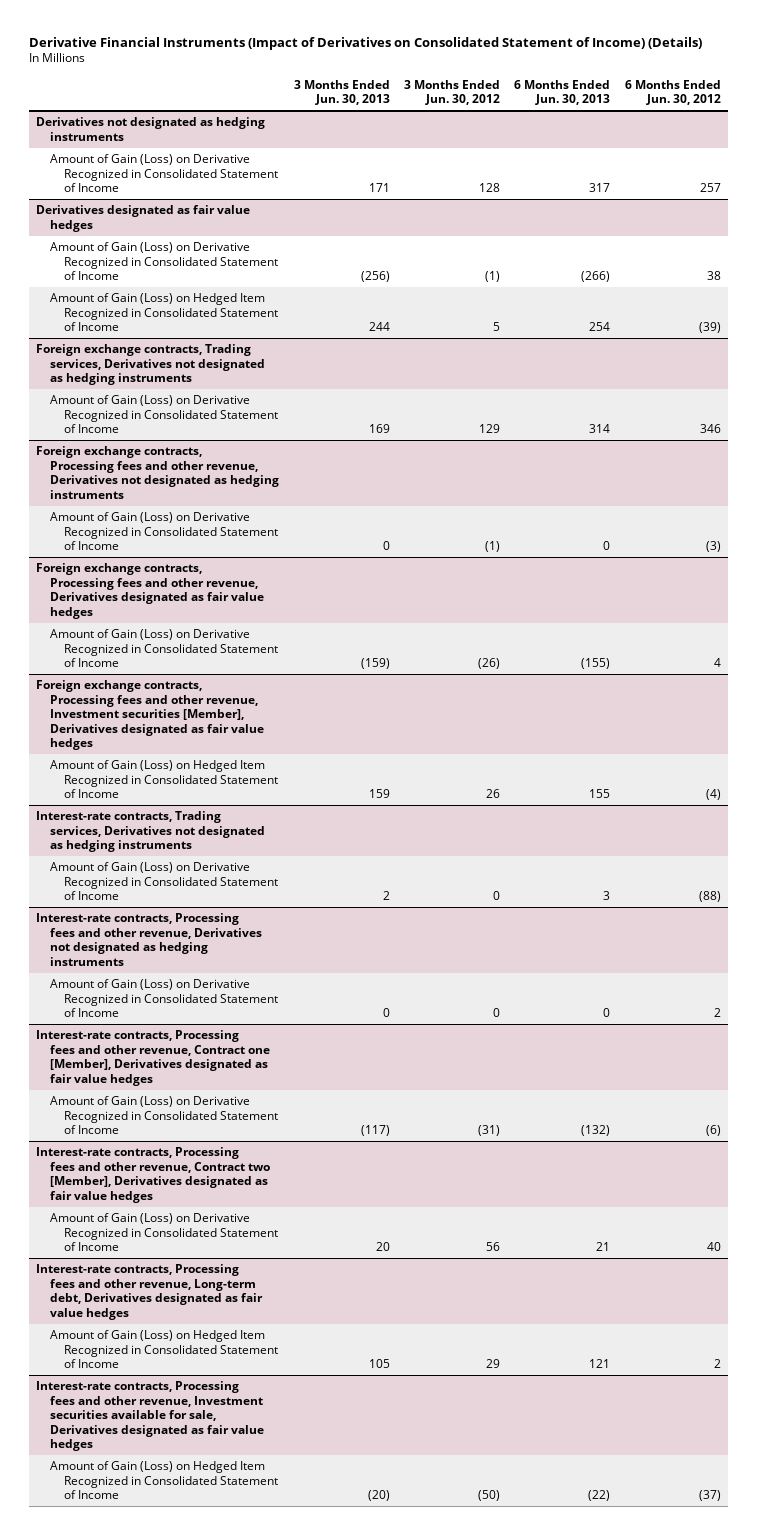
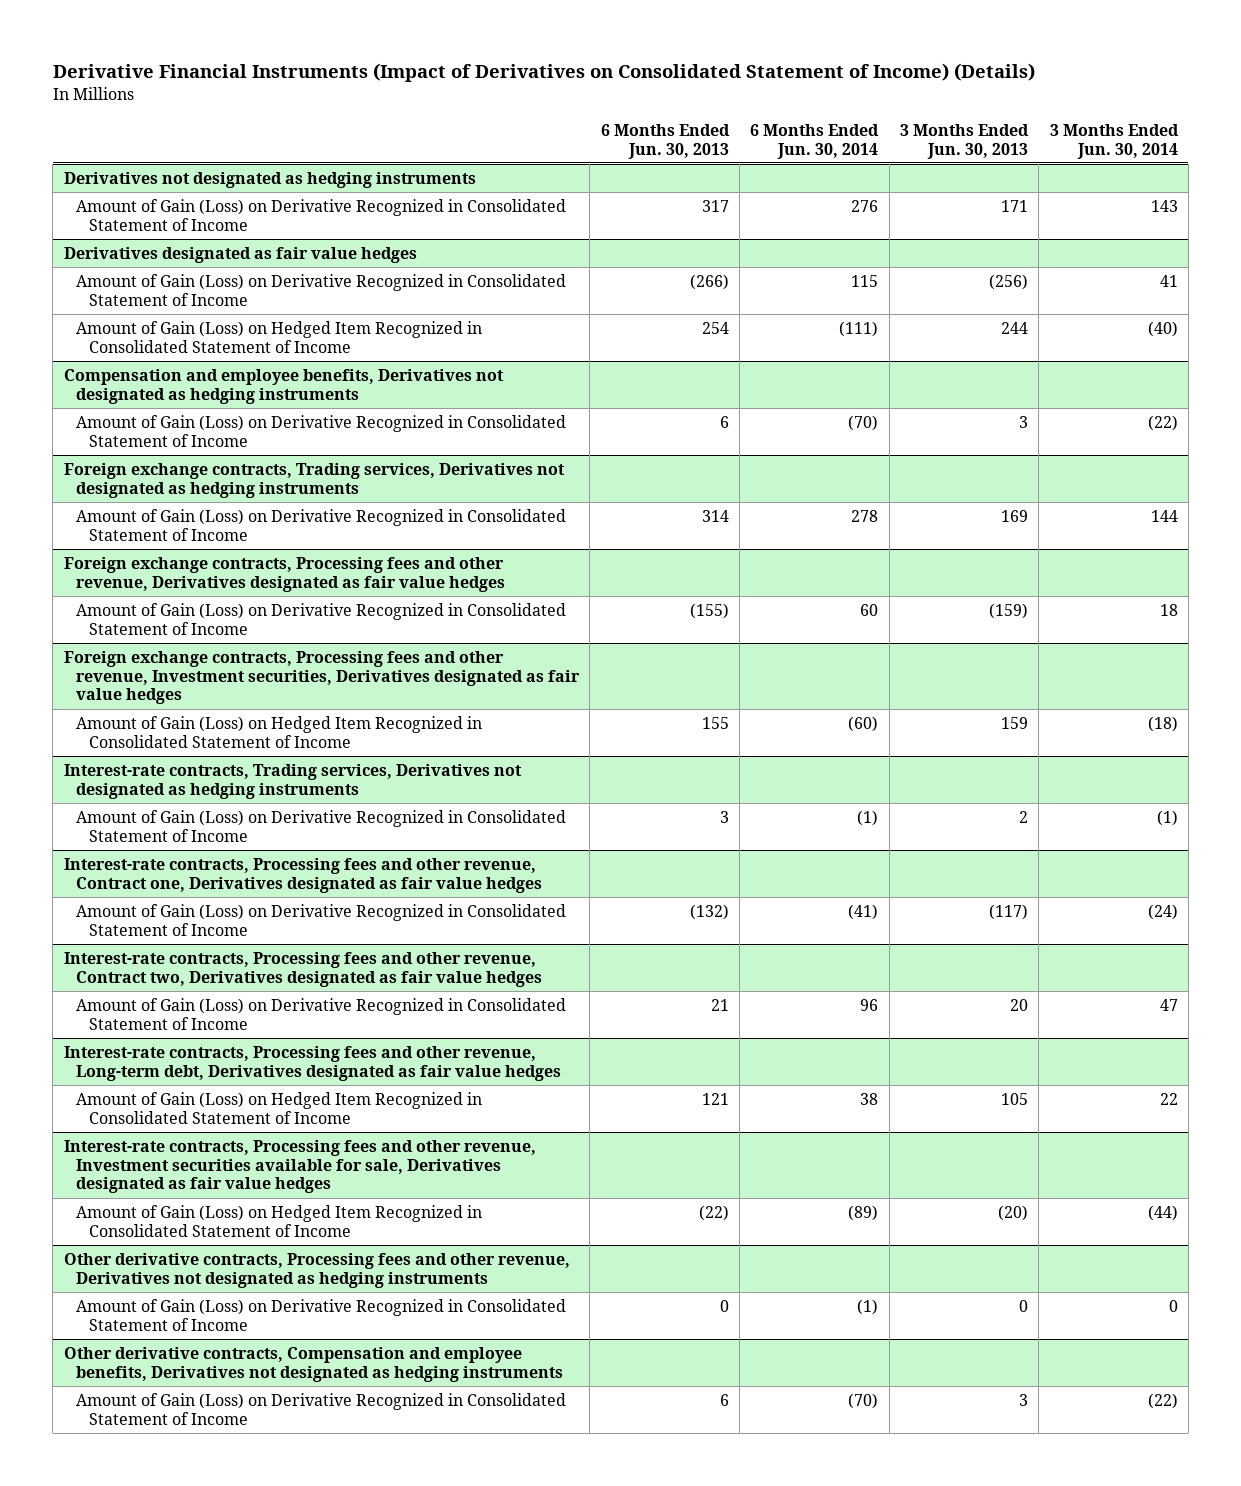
- | 3 Months Ended Jun. 30, 2013 | 3 Months Ended Jun. 30, 2012 | 6 Months Ended Jun. 30, 2013 | 6 Months Ended Jun. 30, 2012
+ | 6 Months Ended Jun. 30, 2013 | 6 Months Ended Jun. 30, 2014 | 3 Months Ended Jun. 30, 2013 | 3 Months Ended Jun. 30, 2014
+ Compensation and employee benefits, Derivatives not designated as hedging instruments
+ Amount of Gain (Loss) on Derivative Recognized in Consolidated Statement of Income | 6 | (70) | 3 | (22)
- Foreign exchange contracts, Processing fees and other revenue, Derivatives not designated as hedging instruments
- Amount of Gain (Loss) on Derivative Recognized in Consolidated Statement of Income | 0 | (1) | 0 | (3)
- Foreign exchange contracts, Processing fees and other revenue, Investment securities [Member], Derivatives designated as fair value hedges
+ Foreign exchange contracts, Processing fees and other revenue, Investment securities, Derivatives designated as fair value hedges
- Interest-rate contracts, Processing fees and other revenue, Derivatives not designated as hedging instruments
- Amount of Gain (Loss) on Derivative Recognized in Consolidated Statement of Income | 0 | 0 | 0 | 2
- Interest-rate contracts, Processing fees and other revenue, Contract one [Member], Derivatives designated as fair value hedges
+ Interest-rate contracts, Processing fees and other revenue, Contract one, Derivatives designated as fair value hedges
- Interest-rate contracts, Processing fees and other revenue, Contract two [Member], Derivatives designated as fair value hedges
+ Interest-rate contracts, Processing fees and other revenue, Contract two, Derivatives designated as fair value hedges
+ Other derivative contracts, Processing fees and other revenue, Derivatives not designated as hedging instruments
+ Amount of Gain (Loss) on Derivative Recognized in Consolidated Statement of Income | 0 | (1) | 0 | 0
+ Other derivative contracts, Compensation and employee benefits, Derivatives not designated as hedging instruments
+ Amount of Gain (Loss) on Derivative Recognized in Consolidated Statement of Income | 6 | (70) | 3 | (22)

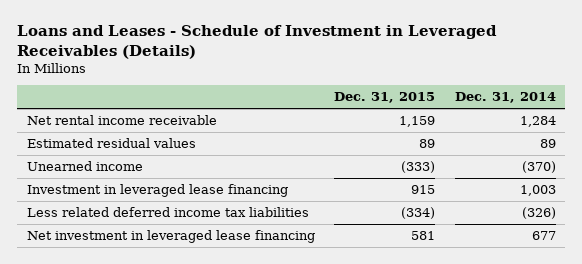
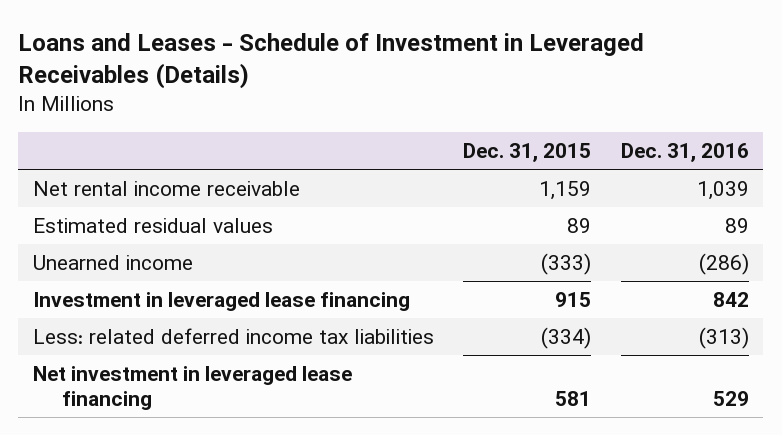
- | Dec. 31, 2015 | Dec. 31, 2014
+ | Dec. 31, 2015 | Dec. 31, 2016
- Less related deferred income tax liabilities | (334) | (326)
+ Less: related deferred income tax liabilities | (334) | (313)

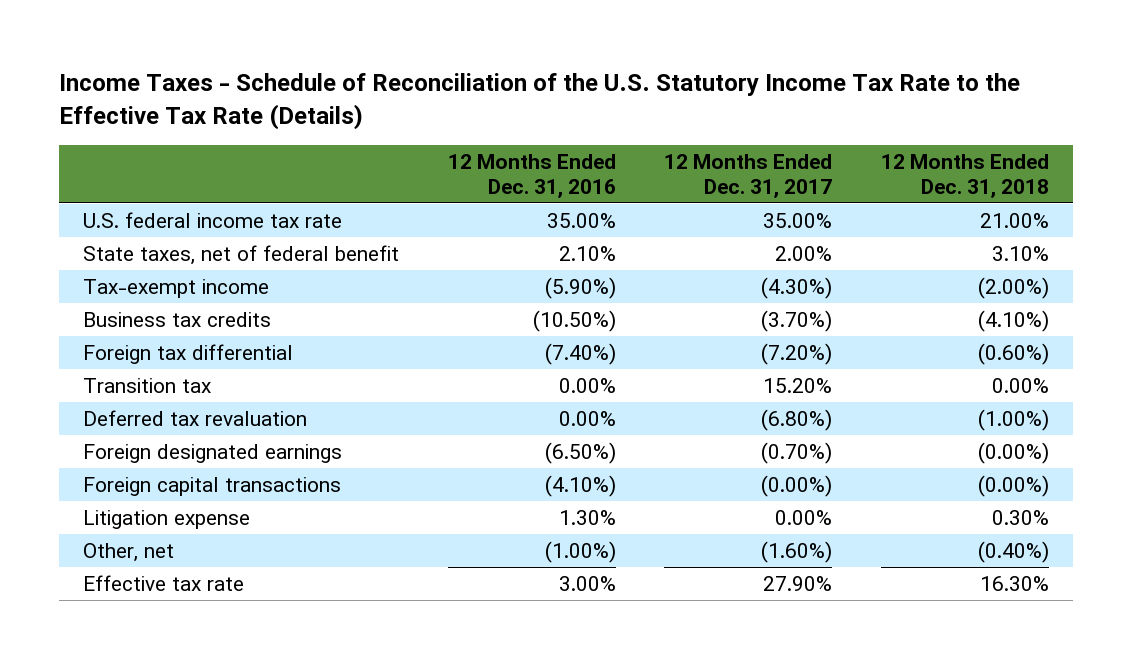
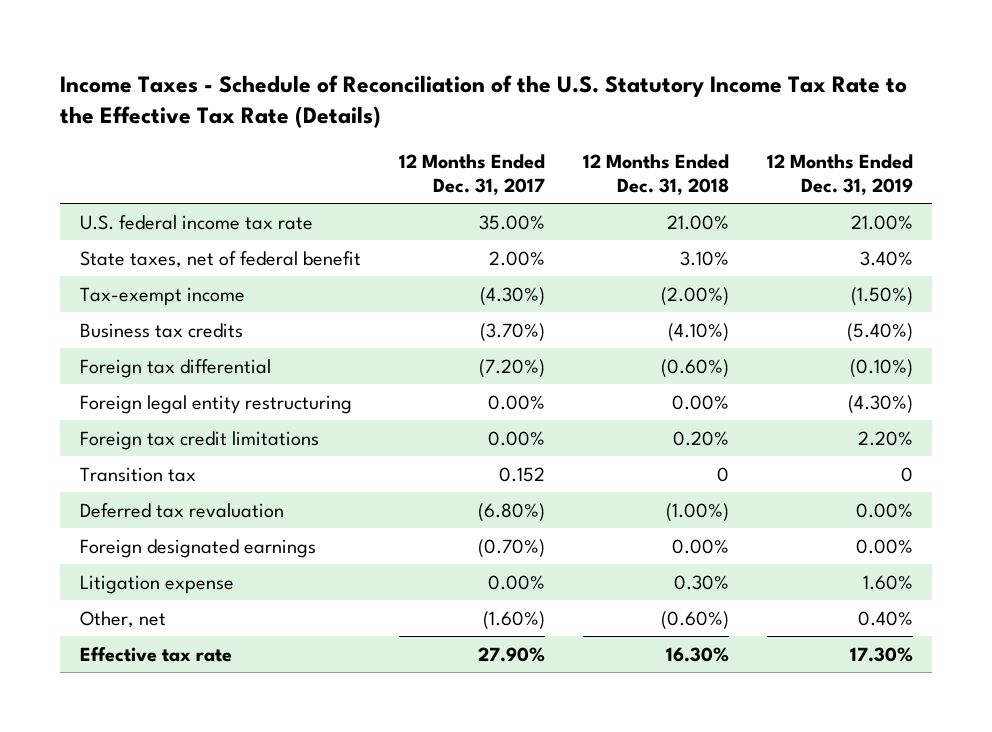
- | 12 Months Ended Dec. 31, 2016 | 12 Months Ended Dec. 31, 2017 | 12 Months Ended Dec. 31, 2018
+ | 12 Months Ended Dec. 31, 2017 | 12 Months Ended Dec. 31, 2018 | 12 Months Ended Dec. 31, 2019
- Transition tax | 0.00% | 15.20% | 0.00%
+ Foreign legal entity restructuring | 0.00% | 0.00% | (4.30%)
+ Foreign tax credit limitations | 0.00% | 0.20% | 2.20%
+ Transition tax | 0.152 | 0 | 0
- Foreign designated earnings | (6.50%) | (0.70%) | (0.00%)
- Foreign capital transactions | (4.10%) | (0.00%) | (0.00%)
+ Foreign designated earnings | (0.70%) | 0.00% | 0.00%
- Other, net | (1.00%) | (1.60%) | (0.40%)
+ Other, net | (1.60%) | (0.60%) | 0.40%

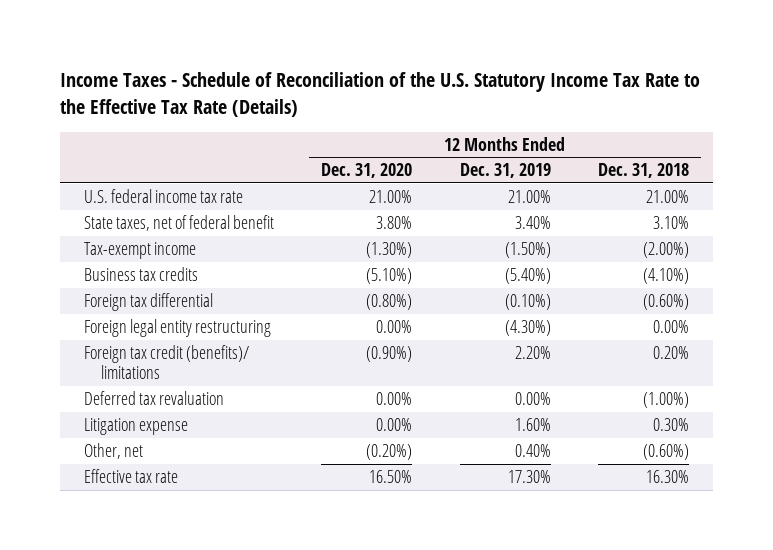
- | 12 Months Ended Dec. 31, 2017 | 12 Months Ended Dec. 31, 2018 | 12 Months Ended Dec. 31, 2019
+ | 12 Months Ended Dec. 31, 2020 | 12 Months Ended Dec. 31, 2019 | 12 Months Ended Dec. 31, 2018
- Foreign tax credit limitations | 0.00% | 0.20% | 2.20%
- Transition tax | 0.152 | 0 | 0
+ Foreign tax credit (benefits)/ limitations | (0.90%) | 2.20% | 0.20%
- Foreign designated earnings | (0.70%) | 0.00% | 0.00%

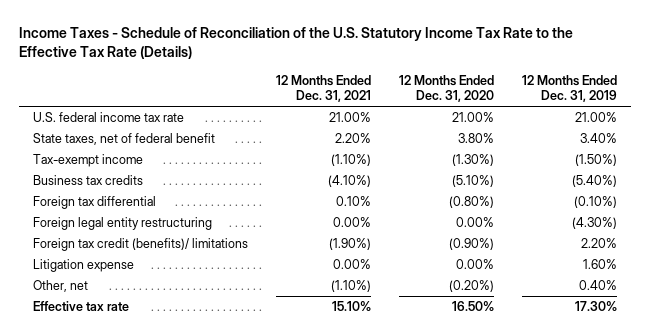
- | 12 Months Ended Dec. 31, 2020 | 12 Months Ended Dec. 31, 2019 | 12 Months Ended Dec. 31, 2018
+ | 12 Months Ended Dec. 31, 2021 | 12 Months Ended Dec. 31, 2020 | 12 Months Ended Dec. 31, 2019
- Deferred tax revaluation | 0.00% | 0.00% | (1.00%)

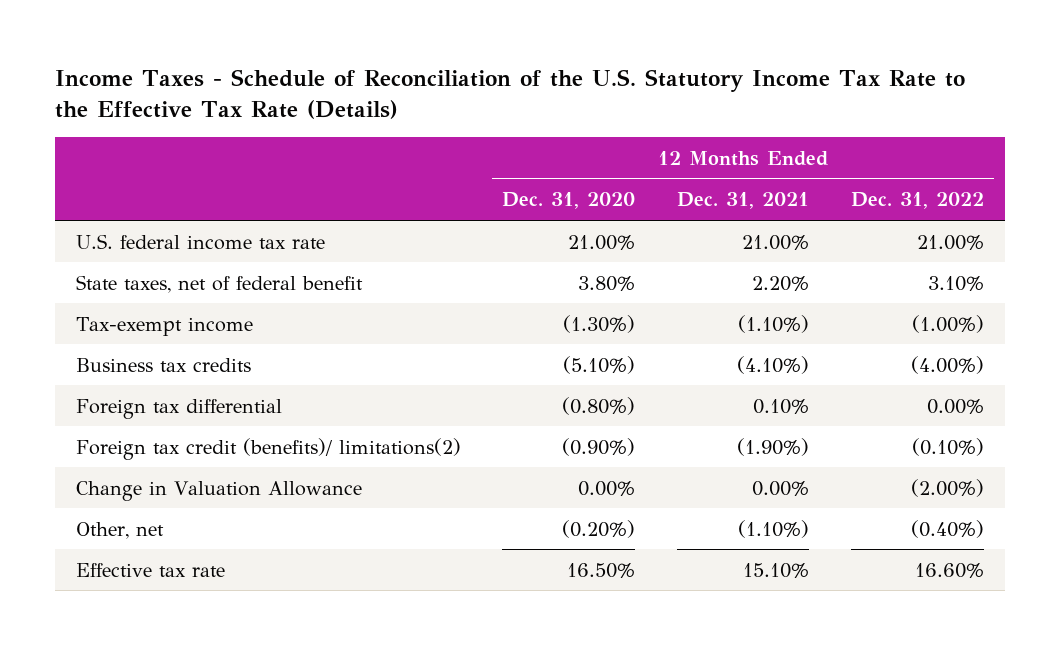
- | 12 Months Ended Dec. 31, 2021 | 12 Months Ended Dec. 31, 2020 | 12 Months Ended Dec. 31, 2019
+ | 12 Months Ended Dec. 31, 2020 | 12 Months Ended Dec. 31, 2021 | 12 Months Ended Dec. 31, 2022
- Foreign legal entity restructuring | 0.00% | 0.00% | (4.30%)
- Foreign tax credit (benefits)/ limitations | (1.90%) | (0.90%) | 2.20%
- Litigation expense | 0.00% | 0.00% | 1.60%
+ Foreign tax credit (benefits)/ limitations(2) | (0.90%) | (1.90%) | (0.10%)
+ Change in Valuation Allowance | 0.00% | 0.00% | (2.00%)

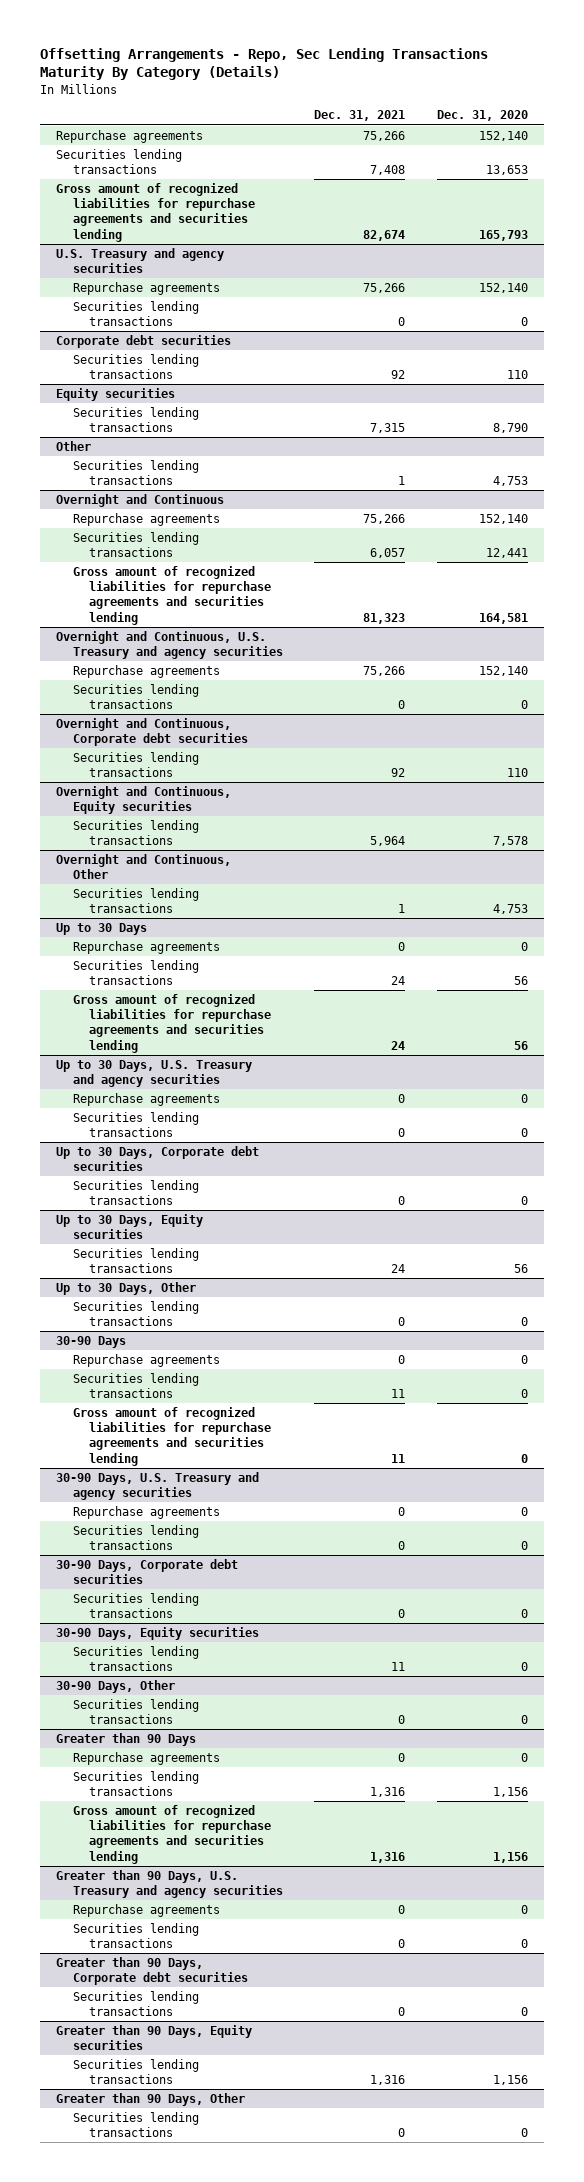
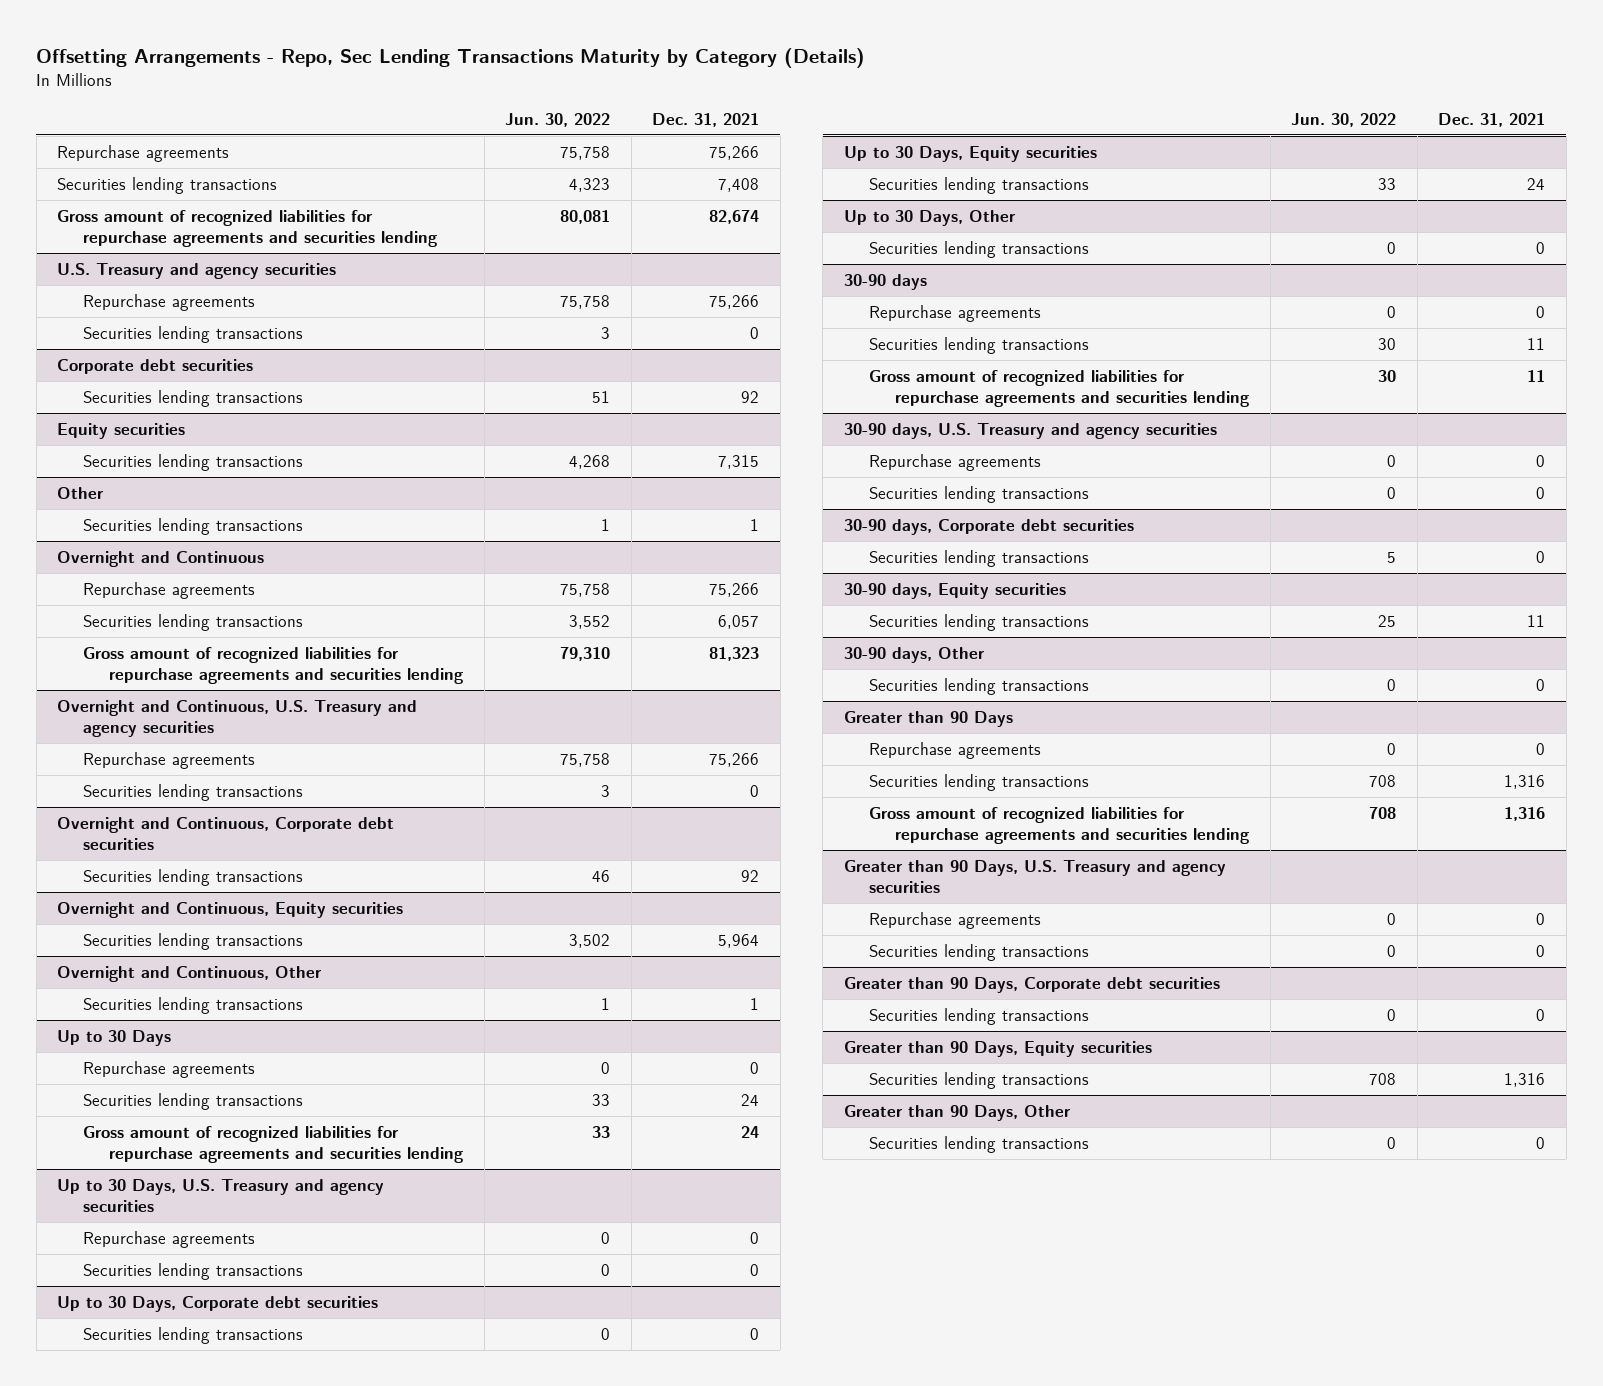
- Offsetting Arrangements - Repo, Sec Lending Transactions Maturity By Category (Details)
+ Offsetting Arrangements - Repo, Sec Lending Transactions Maturity by Category (Details)
- | Dec. 31, 2021 | Dec. 31, 2020
+ | Jun. 30, 2022 | Dec. 31, 2021
- 30-90 Days
+ 30-90 days
- 30-90 Days, U.S. Treasury and agency securities
+ 30-90 days, U.S. Treasury and agency securities
- 30-90 Days, Corporate debt securities
+ 30-90 days, Corporate debt securities
- 30-90 Days, Equity securities
+ 30-90 days, Equity securities
- 30-90 Days, Other
+ 30-90 days, Other

